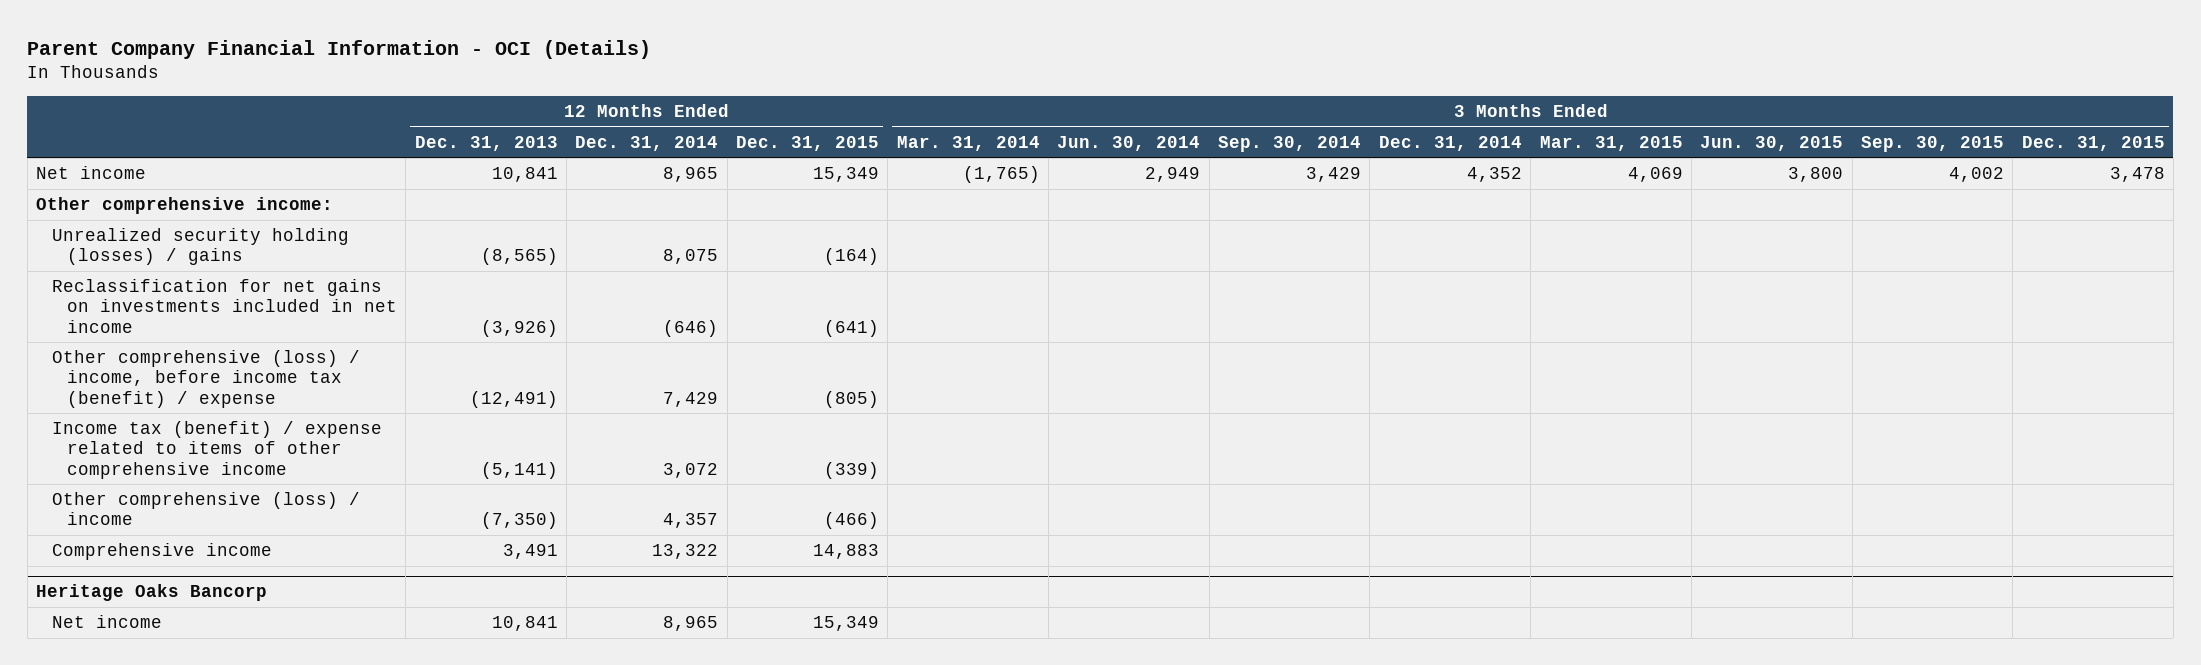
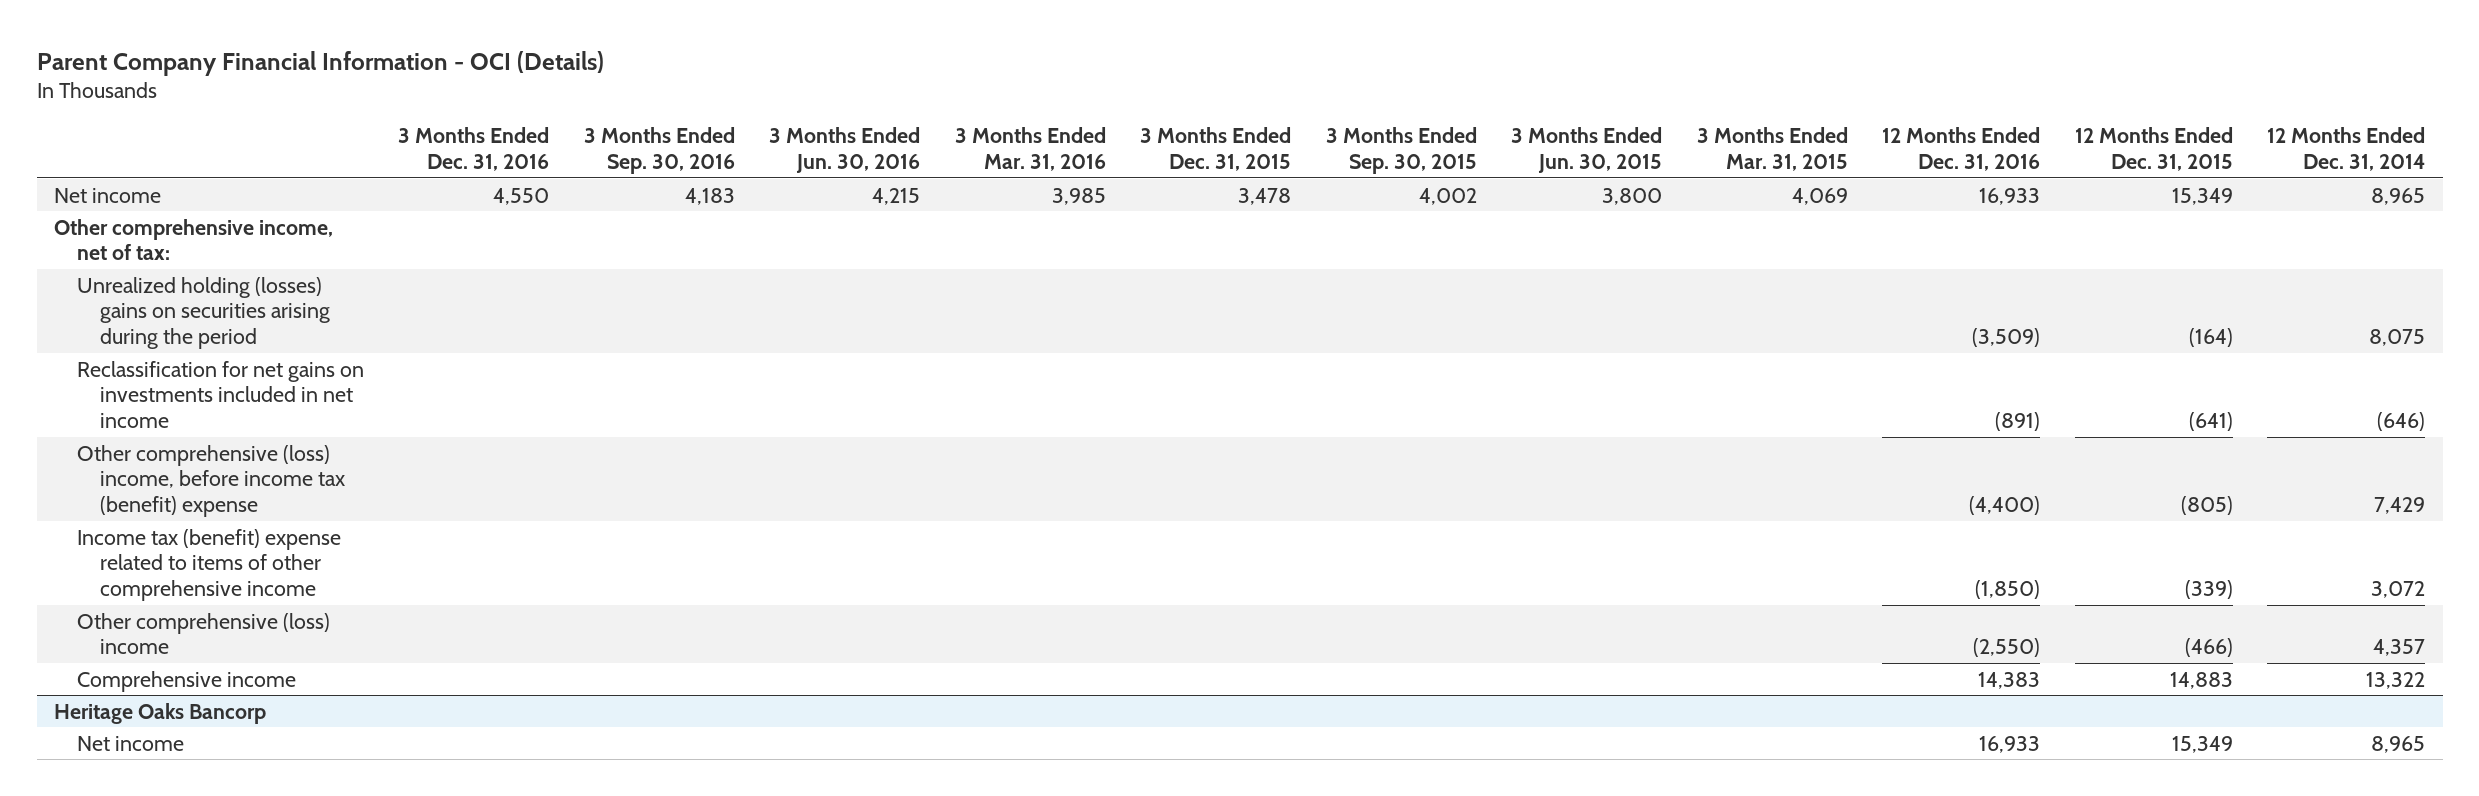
- | 12 Months Ended Dec. 31, 2013 | 12 Months Ended Dec. 31, 2014 | 12 Months Ended Dec. 31, 2015 | 3 Months Ended Mar. 31, 2014 | 3 Months Ended Jun. 30, 2014 | 3 Months Ended Sep. 30, 2014 | 3 Months Ended Dec. 31, 2014 | 3 Months Ended Mar. 31, 2015 | 3 Months Ended Jun. 30, 2015 | 3 Months Ended Sep. 30, 2015 | 3 Months Ended Dec. 31, 2015
+ | 3 Months Ended Dec. 31, 2016 | 3 Months Ended Sep. 30, 2016 | 3 Months Ended Jun. 30, 2016 | 3 Months Ended Mar. 31, 2016 | 3 Months Ended Dec. 31, 2015 | 3 Months Ended Sep. 30, 2015 | 3 Months Ended Jun. 30, 2015 | 3 Months Ended Mar. 31, 2015 | 12 Months Ended Dec. 31, 2016 | 12 Months Ended Dec. 31, 2015 | 12 Months Ended Dec. 31, 2014
- Other comprehensive income:
- Unrealized security holding (losses) / gains | (8,565) | 8,075 | (164) | | | | | | | |
+ Other comprehensive income, net of tax:
+ Unrealized holding (losses) gains on securities arising during the period | | | | | | | | | (3,509) | (164) | 8,075
- Other comprehensive (loss) / income, before income tax (benefit) / expense | (12,491) | 7,429 | (805) | | | | | | | |
- Income tax (benefit) / expense related to items of other comprehensive income | (5,141) | 3,072 | (339) | | | | | | | |
- Other comprehensive (loss) / income | (7,350) | 4,357 | (466) | | | | | | | |
+ Other comprehensive (loss) income, before income tax (benefit) expense | | | | | | | | | (4,400) | (805) | 7,429
+ Income tax (benefit) expense related to items of other comprehensive income | | | | | | | | | (1,850) | (339) | 3,072
+ Other comprehensive (loss) income | | | | | | | | | (2,550) | (466) | 4,357

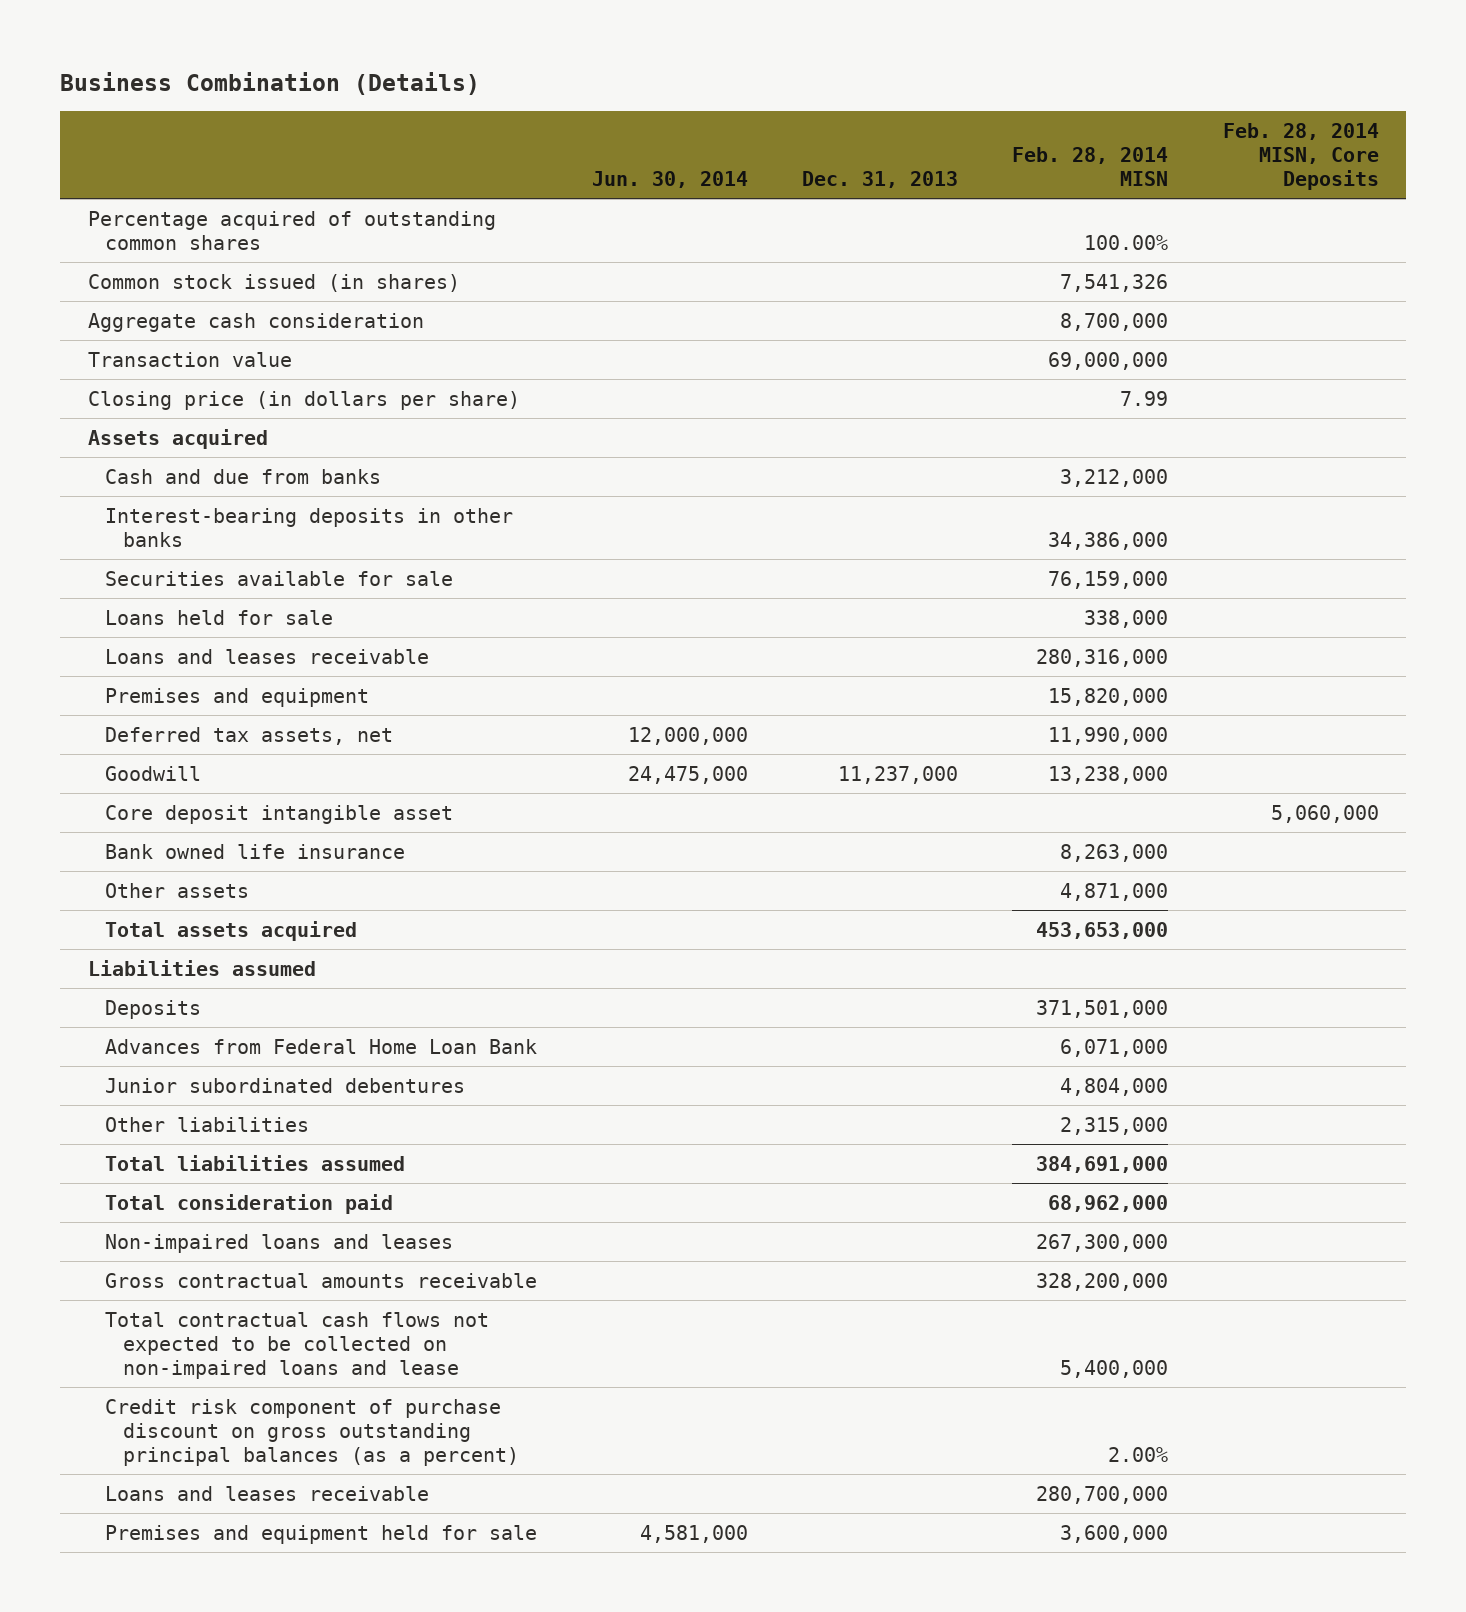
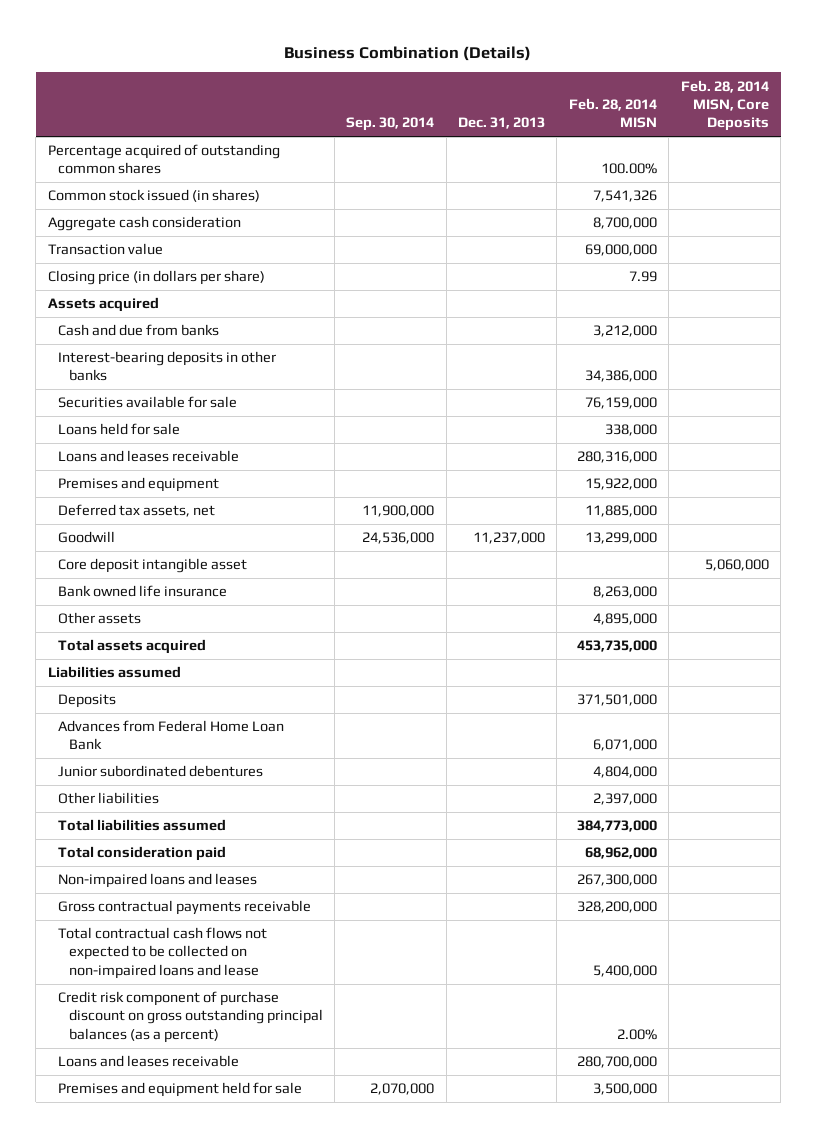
- | Jun. 30, 2014 | Dec. 31, 2013 | Feb. 28, 2014 MISN | Feb. 28, 2014 MISN, Core Deposits
+ | Sep. 30, 2014 | Dec. 31, 2013 | Feb. 28, 2014 MISN | Feb. 28, 2014 MISN, Core Deposits
- Premises and equipment | | | 15,820,000 |
- Deferred tax assets, net | 12,000,000 | | 11,990,000 |
- Goodwill | 24,475,000 | 11,237,000 | 13,238,000 |
+ Premises and equipment | | | 15,922,000 |
+ Deferred tax assets, net | 11,900,000 | | 11,885,000 |
+ Goodwill | 24,536,000 | 11,237,000 | 13,299,000 |
- Other assets | | | 4,871,000 |
- Total assets acquired | | | 453,653,000 |
+ Other assets | | | 4,895,000 |
+ Total assets acquired | | | 453,735,000 |
- Other liabilities | | | 2,315,000 |
- Total liabilities assumed | | | 384,691,000 |
+ Other liabilities | | | 2,397,000 |
+ Total liabilities assumed | | | 384,773,000 |
- Gross contractual amounts receivable | | | 328,200,000 |
+ Gross contractual payments receivable | | | 328,200,000 |
- Premises and equipment held for sale | 4,581,000 | | 3,600,000 |
+ Premises and equipment held for sale | 2,070,000 | | 3,500,000 |

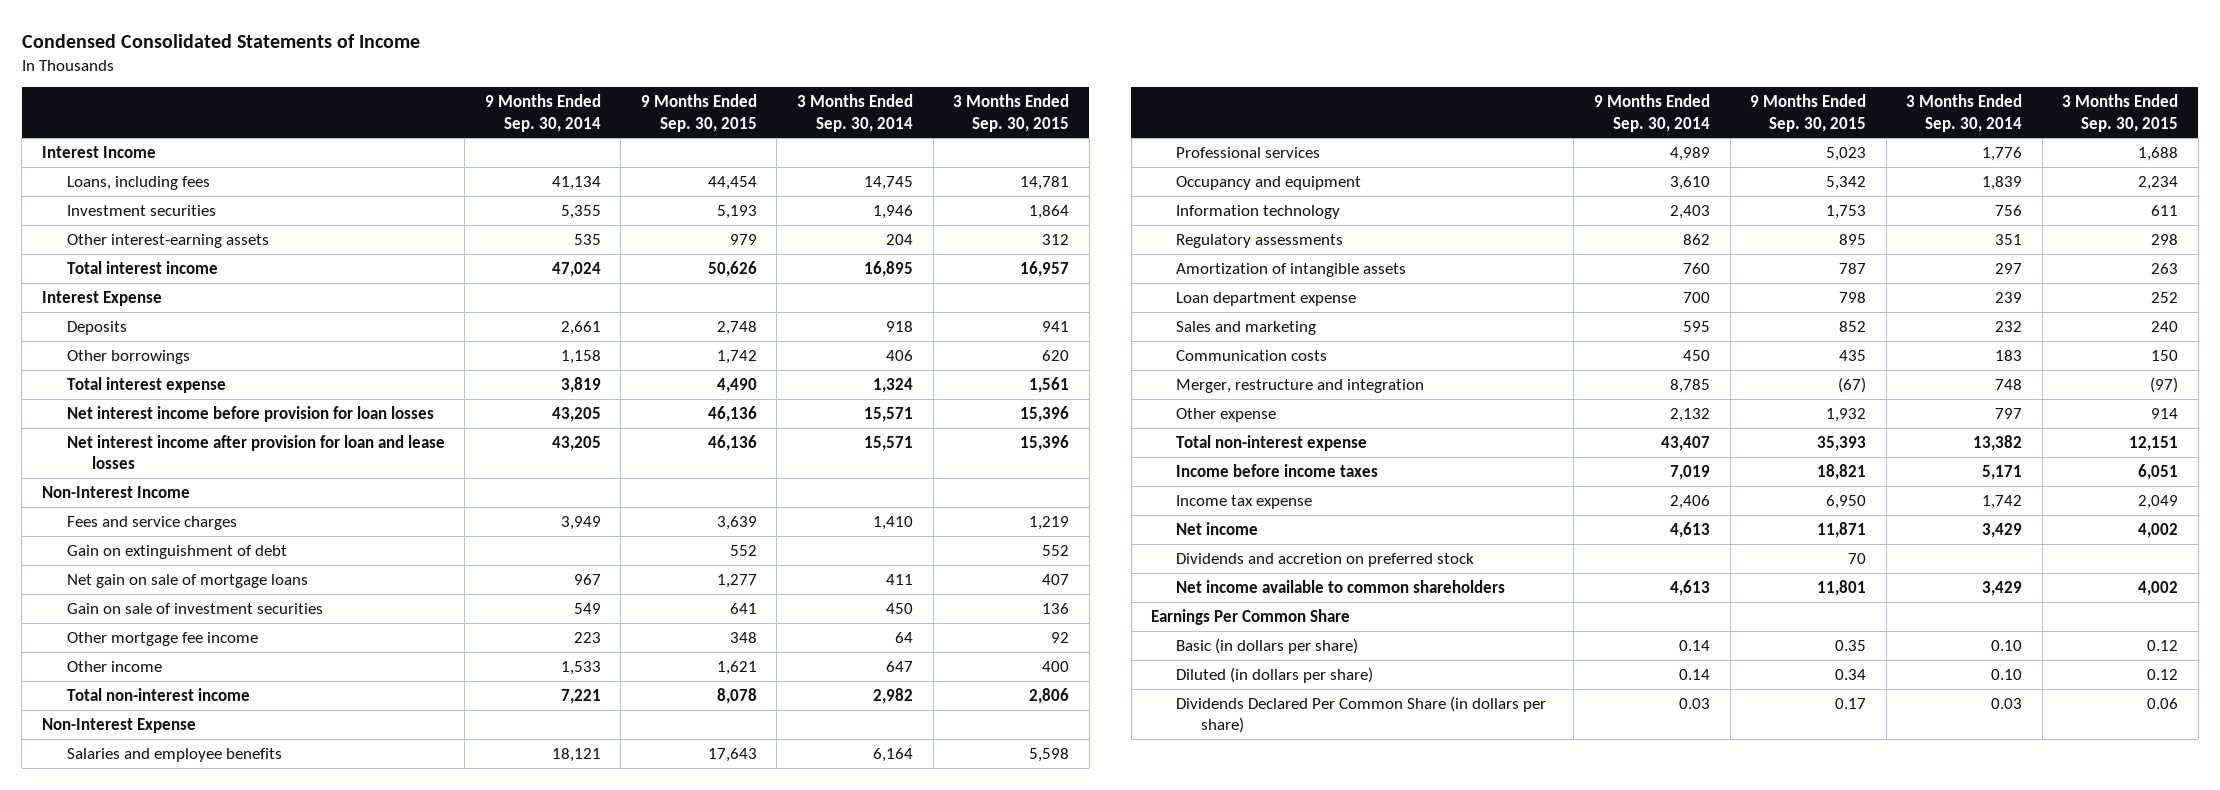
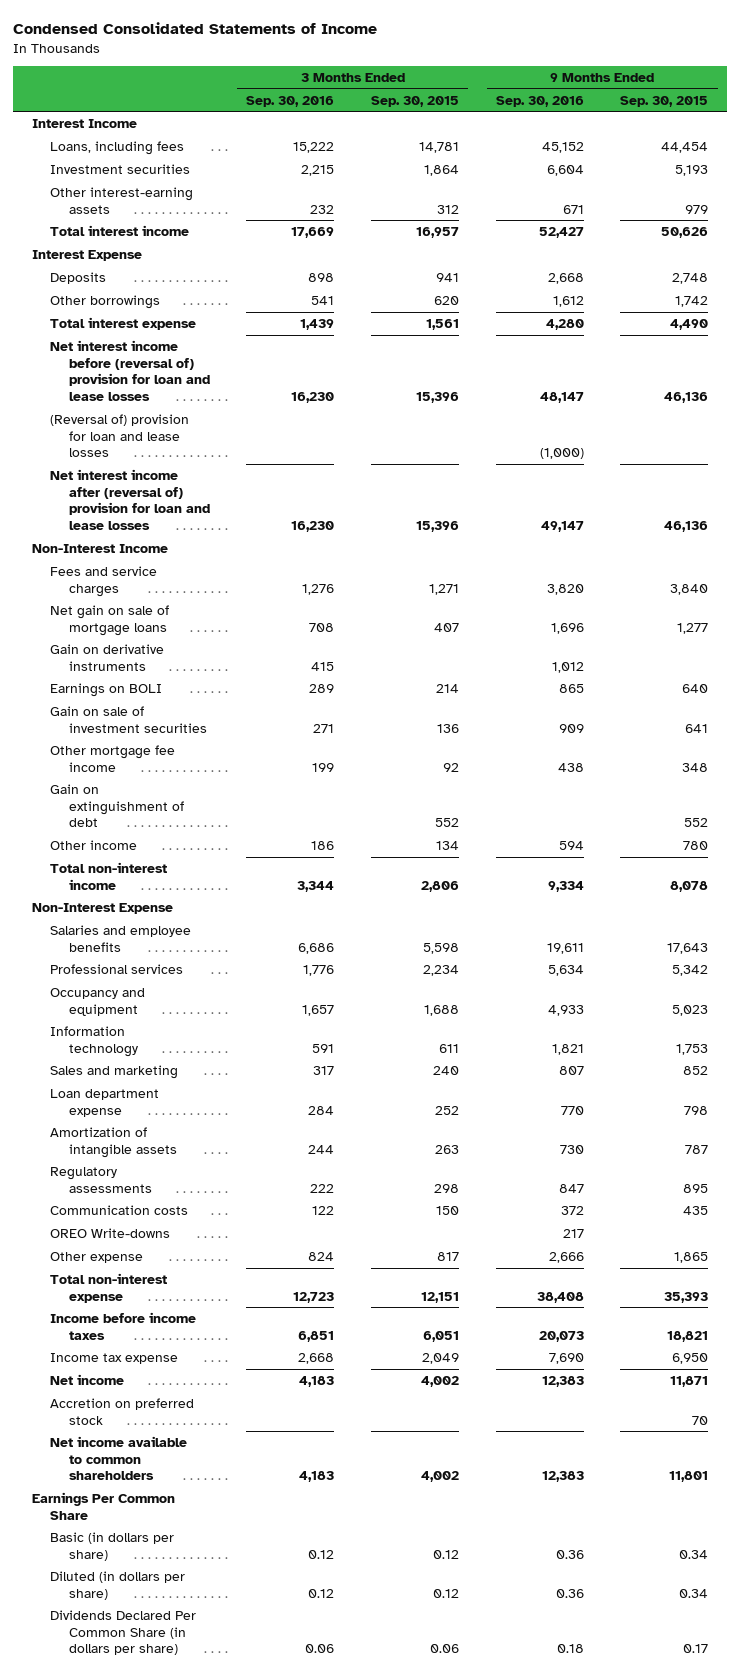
- | 9 Months Ended Sep. 30, 2014 | 9 Months Ended Sep. 30, 2015 | 3 Months Ended Sep. 30, 2014 | 3 Months Ended Sep. 30, 2015
+ | 3 Months Ended Sep. 30, 2016 | 3 Months Ended Sep. 30, 2015 | 9 Months Ended Sep. 30, 2016 | 9 Months Ended Sep. 30, 2015
- Net interest income before provision for loan losses | 43,205 | 46,136 | 15,571 | 15,396
- Net interest income after provision for loan and lease losses | 43,205 | 46,136 | 15,571 | 15,396
+ Net interest income before (reversal of) provision for loan and lease losses | 16,230 | 15,396 | 48,147 | 46,136
+ (Reversal of) provision for loan and lease losses | | | (1,000) |
+ Net interest income after (reversal of) provision for loan and lease losses | 16,230 | 15,396 | 49,147 | 46,136
- Fees and service charges | 3,949 | 3,639 | 1,410 | 1,219
+ Fees and service charges | 1,276 | 1,271 | 3,820 | 3,840
+ Gain on derivative instruments | 415 | | 1,012 |
+ Earnings on BOLI | 289 | 214 | 865 | 640
- Other income | 1,533 | 1,621 | 647 | 400
moved down: Gain on extinguishment of debt | | 552 | | 552
+ Other income | 186 | 134 | 594 | 780
- Professional services | 4,989 | 5,023 | 1,776 | 1,688
- Occupancy and equipment | 3,610 | 5,342 | 1,839 | 2,234
+ Professional services | 1,776 | 2,234 | 5,634 | 5,342
+ Occupancy and equipment | 1,657 | 1,688 | 4,933 | 5,023
moved down: Loan department expense | 284 | 252 | 770 | 798
moved down: Amortization of intangible assets | 244 | 263 | 730 | 787
moved down: Regulatory assessments | 222 | 298 | 847 | 895
- Merger, restructure and integration | 8,785 | (67) | 748 | (97)
- Other expense | 2,132 | 1,932 | 797 | 914
+ OREO Write-downs | | | 217 |
+ Other expense | 824 | 817 | 2,666 | 1,865
- Dividends and accretion on preferred stock | | 70 | |
+ Accretion on preferred stock | | | | 70
- Basic (in dollars per share) | 0.14 | 0.35 | 0.10 | 0.12
+ Basic (in dollars per share) | 0.12 | 0.12 | 0.36 | 0.34

